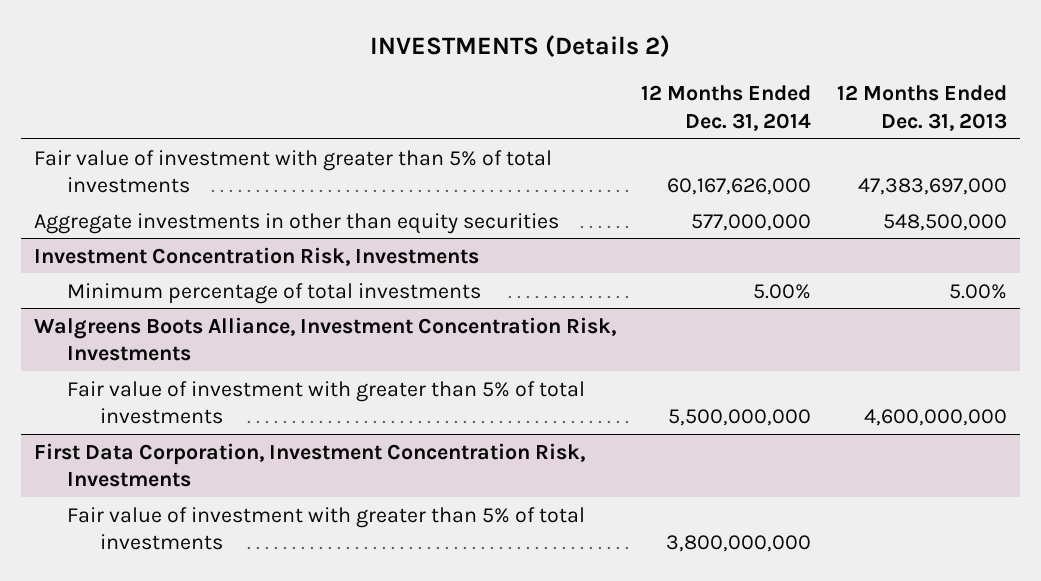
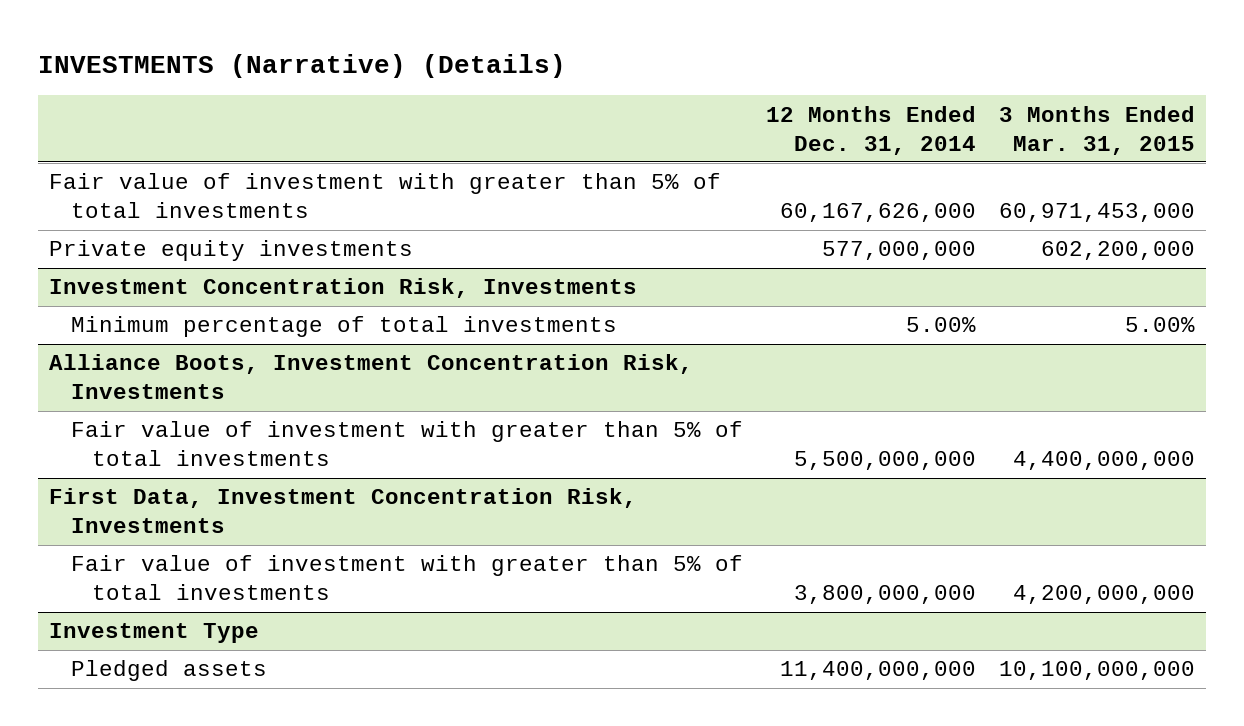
- INVESTMENTS (Details 2)
+ INVESTMENTS (Narrative) (Details)
- | 12 Months Ended Dec. 31, 2014 | 12 Months Ended Dec. 31, 2013
+ | 12 Months Ended Dec. 31, 2014 | 3 Months Ended Mar. 31, 2015
- Aggregate investments in other than equity securities | 577,000,000 | 548,500,000
+ Private equity investments | 577,000,000 | 602,200,000
- Walgreens Boots Alliance, Investment Concentration Risk, Investments
+ Alliance Boots, Investment Concentration Risk, Investments
- First Data Corporation, Investment Concentration Risk, Investments
+ First Data, Investment Concentration Risk, Investments
+ Investment Type
+ Pledged assets | 11,400,000,000 | 10,100,000,000

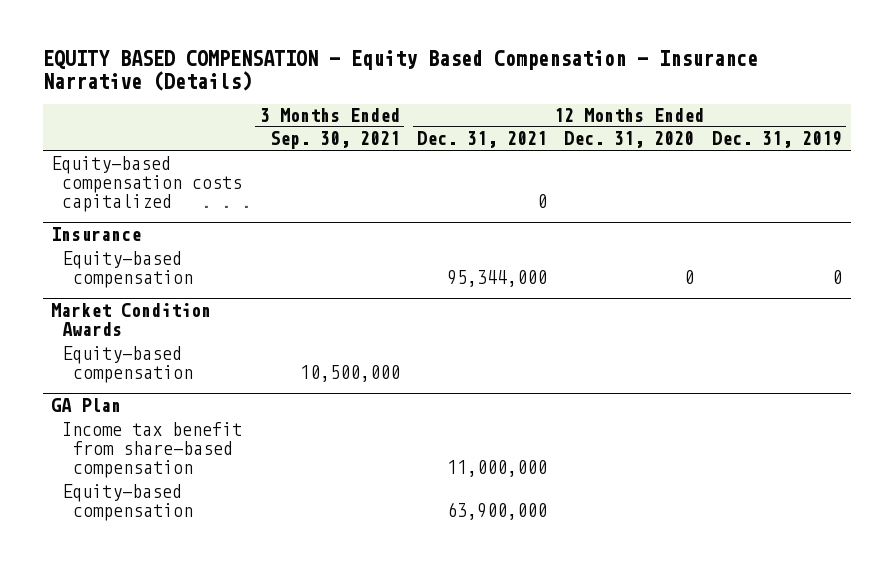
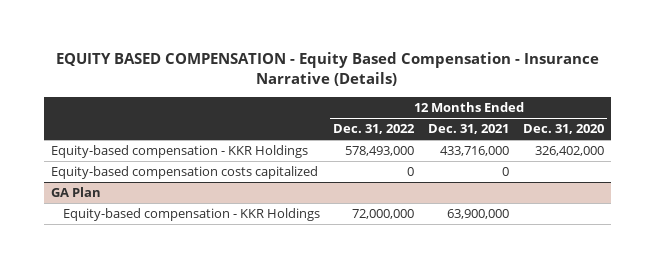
- | 3 Months Ended Sep. 30, 2021 | 12 Months Ended Dec. 31, 2021 | 12 Months Ended Dec. 31, 2020 | 12 Months Ended Dec. 31, 2019
+ | 12 Months Ended Dec. 31, 2022 | 12 Months Ended Dec. 31, 2021 | 12 Months Ended Dec. 31, 2020
+ Equity-based compensation - KKR Holdings | 578,493,000 | 433,716,000 | 326,402,000
- Insurance
- Equity-based compensation | | 95,344,000 | 0 | 0
- Market Condition Awards
- Equity-based compensation | 10,500,000 | | |
@ GA Plan
- Income tax benefit from share-based compensation | | 11,000,000 | |
- Equity-based compensation | | 63,900,000 | |
+ Equity-based compensation - KKR Holdings | 72,000,000 | 63,900,000 |

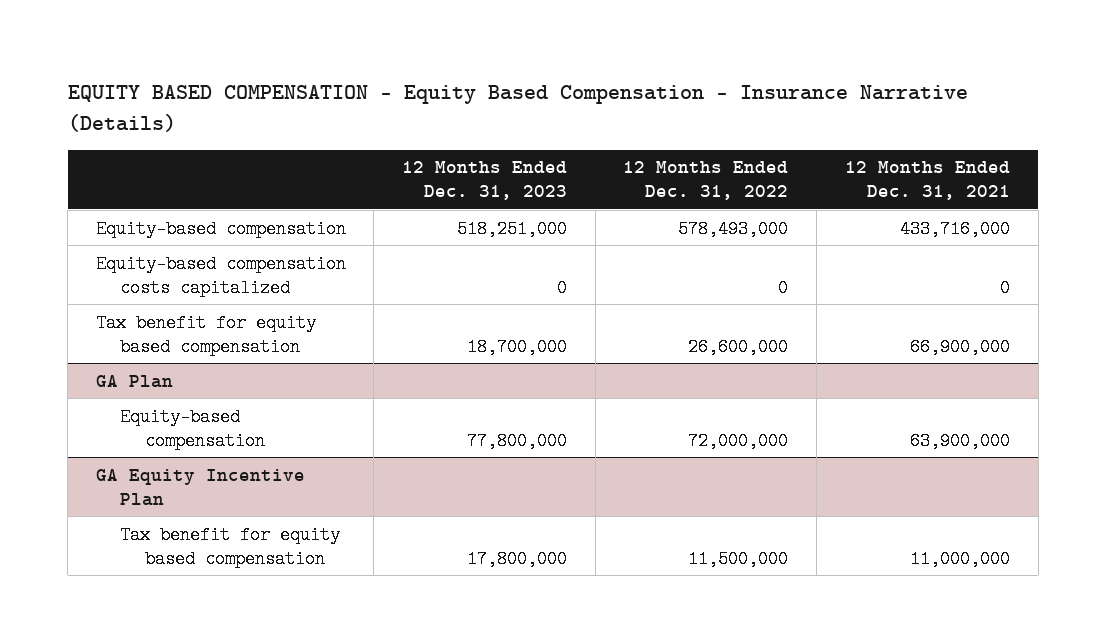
- | 12 Months Ended Dec. 31, 2022 | 12 Months Ended Dec. 31, 2021 | 12 Months Ended Dec. 31, 2020
+ | 12 Months Ended Dec. 31, 2023 | 12 Months Ended Dec. 31, 2022 | 12 Months Ended Dec. 31, 2021
- Equity-based compensation - KKR Holdings | 578,493,000 | 433,716,000 | 326,402,000
+ Equity-based compensation | 518,251,000 | 578,493,000 | 433,716,000
+ Tax benefit for equity based compensation | 18,700,000 | 26,600,000 | 66,900,000
@ GA Plan
- Equity-based compensation - KKR Holdings | 72,000,000 | 63,900,000 |
+ Equity-based compensation | 77,800,000 | 72,000,000 | 63,900,000
+ GA Equity Incentive Plan
+ Tax benefit for equity based compensation | 17,800,000 | 11,500,000 | 11,000,000

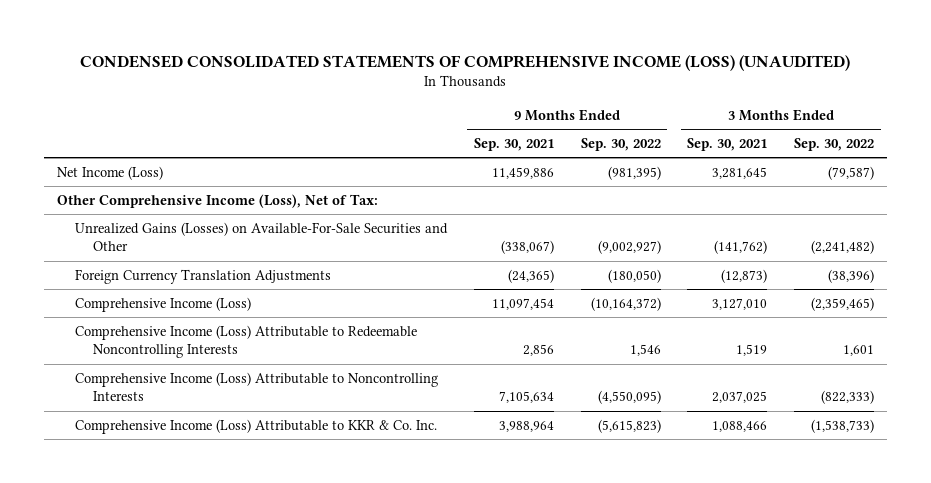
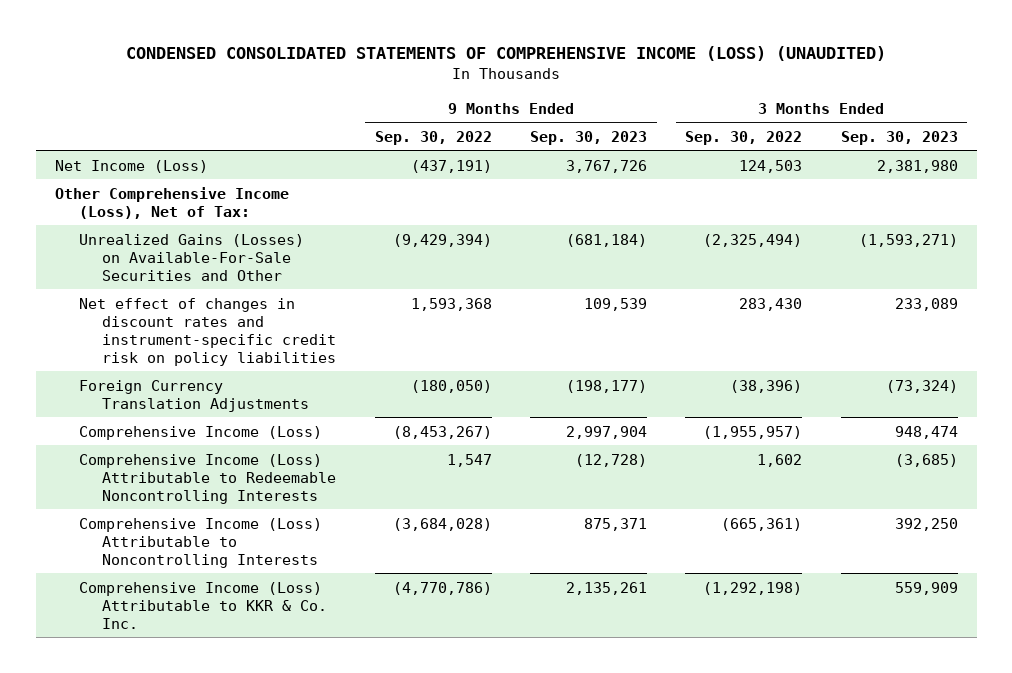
- | 9 Months Ended Sep. 30, 2021 | 9 Months Ended Sep. 30, 2022 | 3 Months Ended Sep. 30, 2021 | 3 Months Ended Sep. 30, 2022
+ | 9 Months Ended Sep. 30, 2022 | 9 Months Ended Sep. 30, 2023 | 3 Months Ended Sep. 30, 2022 | 3 Months Ended Sep. 30, 2023
- Net Income (Loss) | 11,459,886 | (981,395) | 3,281,645 | (79,587)
+ Net Income (Loss) | (437,191) | 3,767,726 | 124,503 | 2,381,980
- Unrealized Gains (Losses) on Available-For-Sale Securities and Other | (338,067) | (9,002,927) | (141,762) | (2,241,482)
+ Unrealized Gains (Losses) on Available-For-Sale Securities and Other | (9,429,394) | (681,184) | (2,325,494) | (1,593,271)
+ Net effect of changes in discount rates and instrument-specific credit risk on policy liabilities | 1,593,368 | 109,539 | 283,430 | 233,089
- Comprehensive Income (Loss) | 11,097,454 | (10,164,372) | 3,127,010 | (2,359,465)
- Comprehensive Income (Loss) Attributable to Redeemable Noncontrolling Interests | 2,856 | 1,546 | 1,519 | 1,601
- Comprehensive Income (Loss) Attributable to Noncontrolling Interests | 7,105,634 | (4,550,095) | 2,037,025 | (822,333)
- Comprehensive Income (Loss) Attributable to KKR & Co. Inc. | 3,988,964 | (5,615,823) | 1,088,466 | (1,538,733)
+ Comprehensive Income (Loss) | (8,453,267) | 2,997,904 | (1,955,957) | 948,474
+ Comprehensive Income (Loss) Attributable to Redeemable Noncontrolling Interests | 1,547 | (12,728) | 1,602 | (3,685)
+ Comprehensive Income (Loss) Attributable to Noncontrolling Interests | (3,684,028) | 875,371 | (665,361) | 392,250
+ Comprehensive Income (Loss) Attributable to KKR & Co. Inc. | (4,770,786) | 2,135,261 | (1,292,198) | 559,909

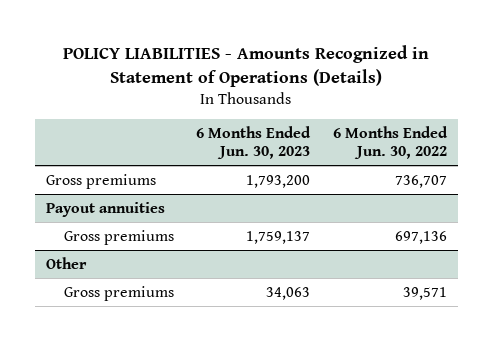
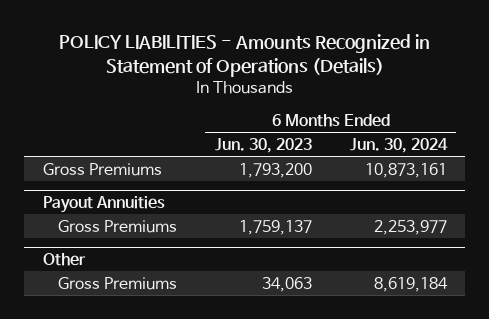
- | 6 Months Ended Jun. 30, 2023 | 6 Months Ended Jun. 30, 2022
+ | 6 Months Ended Jun. 30, 2023 | 6 Months Ended Jun. 30, 2024
- Gross premiums | 1,793,200 | 736,707
- Payout annuities
- Gross premiums | 1,759,137 | 697,136
+ Gross Premiums | 1,793,200 | 10,873,161
+ Payout Annuities
+ Gross Premiums | 1,759,137 | 2,253,977
@ Other
- Gross premiums | 34,063 | 39,571
+ Gross Premiums | 34,063 | 8,619,184

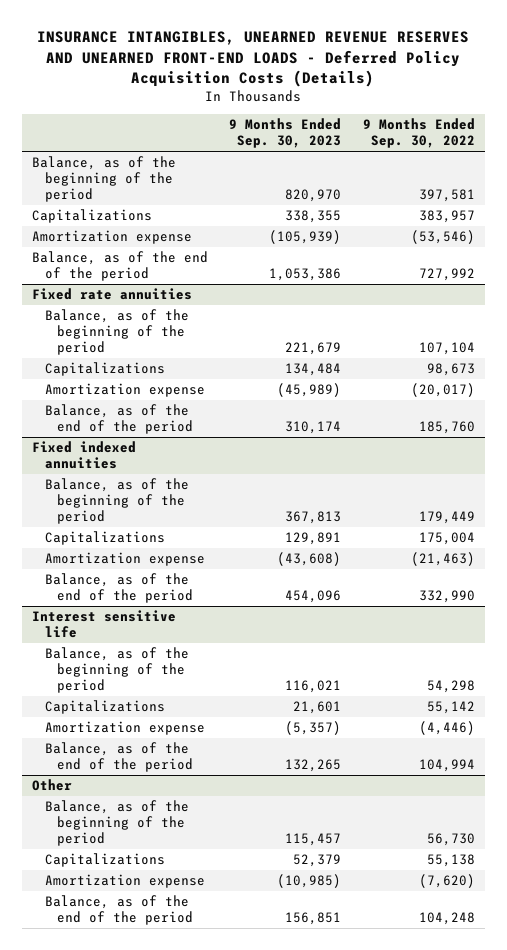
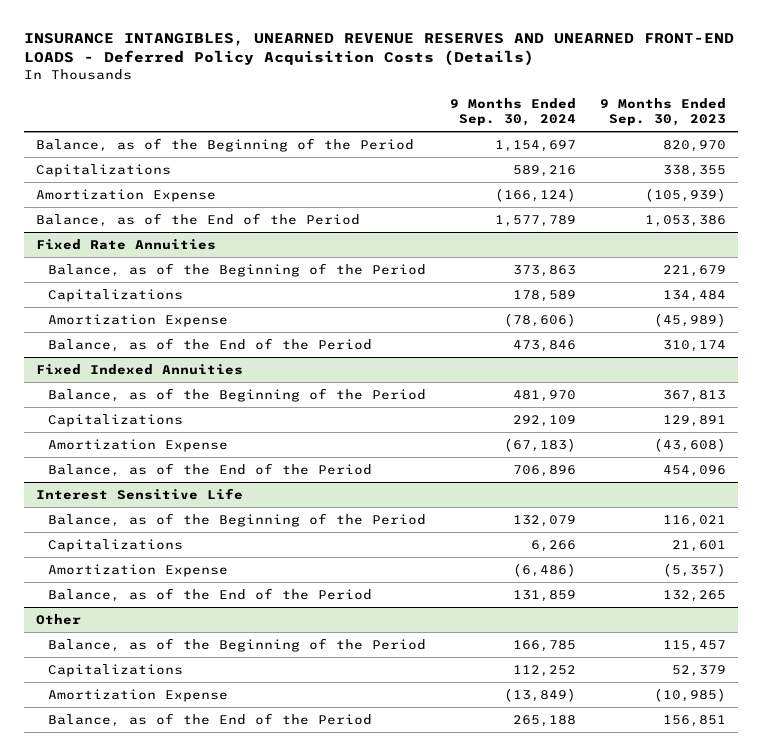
- | 9 Months Ended Sep. 30, 2023 | 9 Months Ended Sep. 30, 2022
+ | 9 Months Ended Sep. 30, 2024 | 9 Months Ended Sep. 30, 2023
- Balance, as of the beginning of the period | 820,970 | 397,581
+ Balance, as of the Beginning of the Period | 1,154,697 | 820,970
- Amortization expense | (105,939) | (53,546)
- Balance, as of the end of the period | 1,053,386 | 727,992
- Fixed rate annuities
- Balance, as of the beginning of the period | 221,679 | 107,104
+ Amortization Expense | (166,124) | (105,939)
+ Balance, as of the End of the Period | 1,577,789 | 1,053,386
+ Fixed Rate Annuities
+ Balance, as of the Beginning of the Period | 373,863 | 221,679
- Amortization expense | (45,989) | (20,017)
- Balance, as of the end of the period | 310,174 | 185,760
- Fixed indexed annuities
- Balance, as of the beginning of the period | 367,813 | 179,449
+ Amortization Expense | (78,606) | (45,989)
+ Balance, as of the End of the Period | 473,846 | 310,174
+ Fixed Indexed Annuities
+ Balance, as of the Beginning of the Period | 481,970 | 367,813
- Amortization expense | (43,608) | (21,463)
- Balance, as of the end of the period | 454,096 | 332,990
- Interest sensitive life
- Balance, as of the beginning of the period | 116,021 | 54,298
+ Amortization Expense | (67,183) | (43,608)
+ Balance, as of the End of the Period | 706,896 | 454,096
+ Interest Sensitive Life
+ Balance, as of the Beginning of the Period | 132,079 | 116,021
- Amortization expense | (5,357) | (4,446)
- Balance, as of the end of the period | 132,265 | 104,994
+ Amortization Expense | (6,486) | (5,357)
+ Balance, as of the End of the Period | 131,859 | 132,265
@ Other
- Balance, as of the beginning of the period | 115,457 | 56,730
+ Balance, as of the Beginning of the Period | 166,785 | 115,457
- Amortization expense | (10,985) | (7,620)
- Balance, as of the end of the period | 156,851 | 104,248
+ Amortization Expense | (13,849) | (10,985)
+ Balance, as of the End of the Period | 265,188 | 156,851

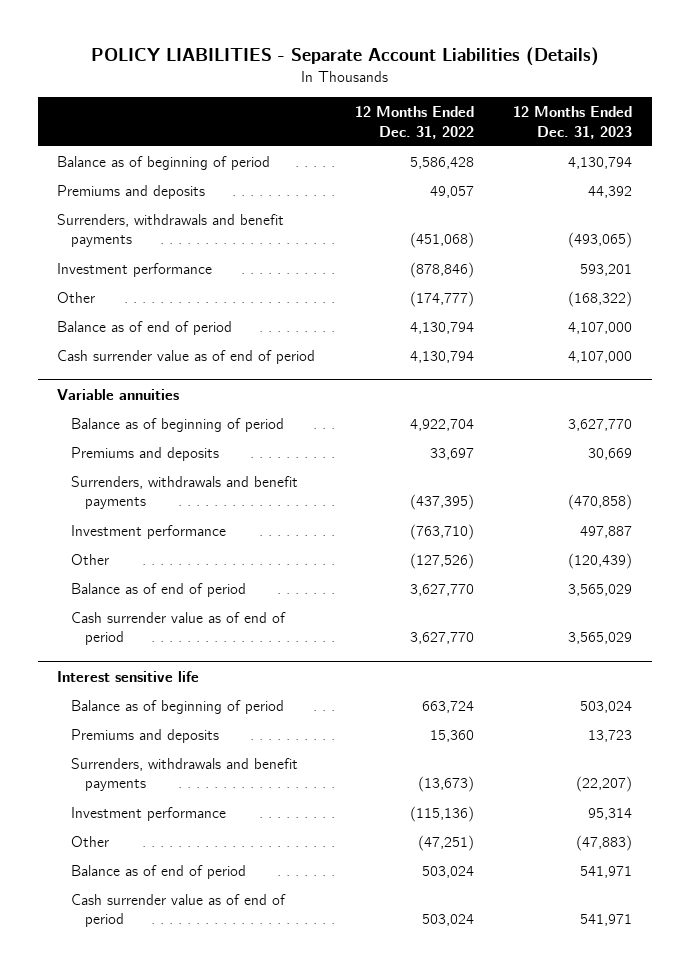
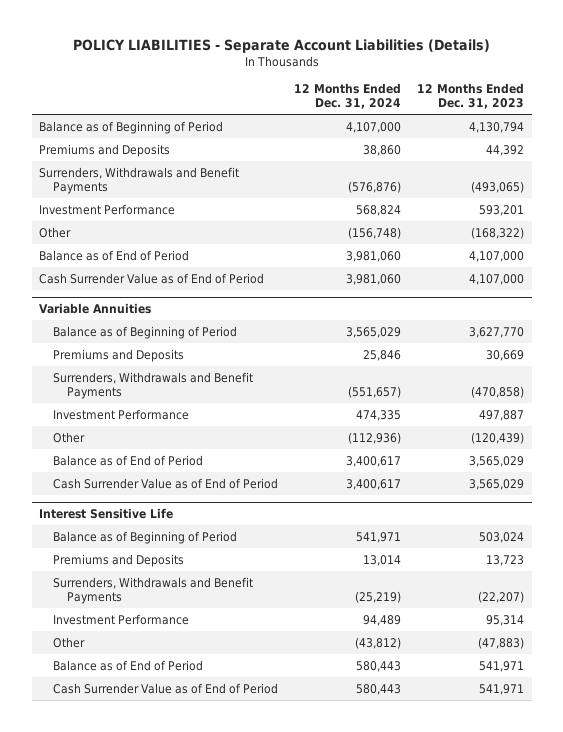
- | 12 Months Ended Dec. 31, 2022 | 12 Months Ended Dec. 31, 2023
+ | 12 Months Ended Dec. 31, 2024 | 12 Months Ended Dec. 31, 2023
- Balance as of beginning of period | 5,586,428 | 4,130,794
- Premiums and deposits | 49,057 | 44,392
- Surrenders, withdrawals and benefit payments | (451,068) | (493,065)
- Investment performance | (878,846) | 593,201
+ Balance as of Beginning of Period | 4,107,000 | 4,130,794
+ Premiums and Deposits | 38,860 | 44,392
+ Surrenders, Withdrawals and Benefit Payments | (576,876) | (493,065)
+ Investment Performance | 568,824 | 593,201
- Balance as of end of period | 4,130,794 | 4,107,000
- Cash surrender value as of end of period | 4,130,794 | 4,107,000
- Variable annuities
- Balance as of beginning of period | 4,922,704 | 3,627,770
- Premiums and deposits | 33,697 | 30,669
- Surrenders, withdrawals and benefit payments | (437,395) | (470,858)
- Investment performance | (763,710) | 497,887
+ Balance as of End of Period | 3,981,060 | 4,107,000
+ Cash Surrender Value as of End of Period | 3,981,060 | 4,107,000
+ Variable Annuities
+ Balance as of Beginning of Period | 3,565,029 | 3,627,770
+ Premiums and Deposits | 25,846 | 30,669
+ Surrenders, Withdrawals and Benefit Payments | (551,657) | (470,858)
+ Investment Performance | 474,335 | 497,887
- Balance as of end of period | 3,627,770 | 3,565,029
- Cash surrender value as of end of period | 3,627,770 | 3,565,029
- Interest sensitive life
- Balance as of beginning of period | 663,724 | 503,024
- Premiums and deposits | 15,360 | 13,723
- Surrenders, withdrawals and benefit payments | (13,673) | (22,207)
- Investment performance | (115,136) | 95,314
+ Balance as of End of Period | 3,400,617 | 3,565,029
+ Cash Surrender Value as of End of Period | 3,400,617 | 3,565,029
+ Interest Sensitive Life
+ Balance as of Beginning of Period | 541,971 | 503,024
+ Premiums and Deposits | 13,014 | 13,723
+ Surrenders, Withdrawals and Benefit Payments | (25,219) | (22,207)
+ Investment Performance | 94,489 | 95,314
- Balance as of end of period | 503,024 | 541,971
- Cash surrender value as of end of period | 503,024 | 541,971
+ Balance as of End of Period | 580,443 | 541,971
+ Cash Surrender Value as of End of Period | 580,443 | 541,971

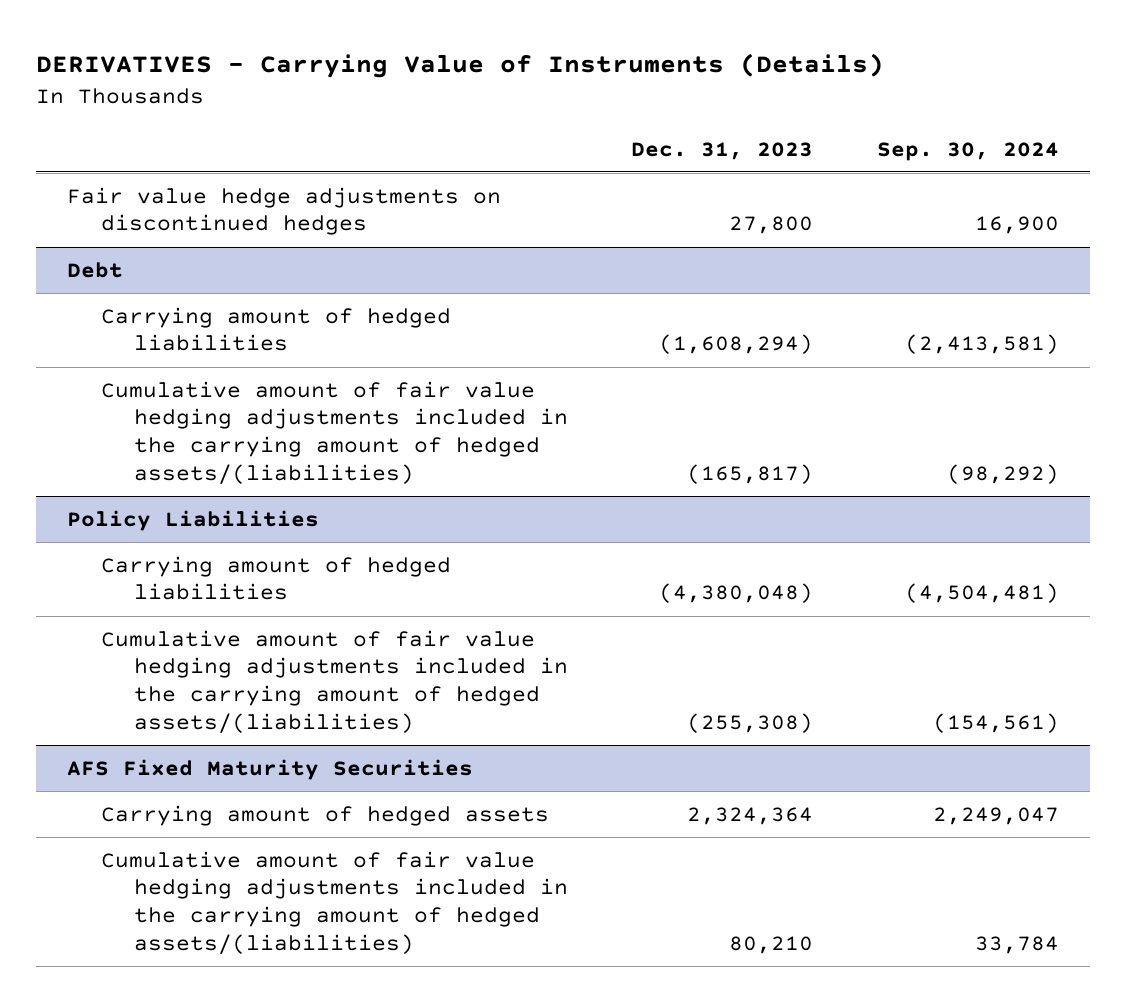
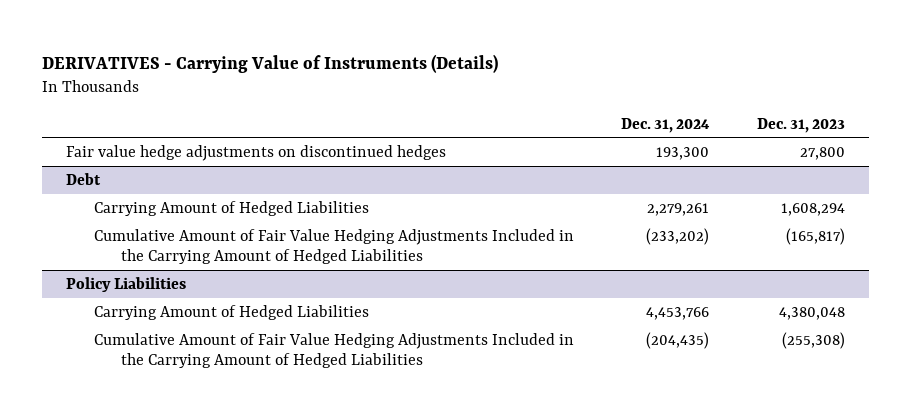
- | Dec. 31, 2023 | Sep. 30, 2024
+ | Dec. 31, 2024 | Dec. 31, 2023
@ Debt
- Carrying amount of hedged liabilities | (1,608,294) | (2,413,581)
- Cumulative amount of fair value hedging adjustments included in the carrying amount of hedged assets/(liabilities) | (165,817) | (98,292)
+ Carrying Amount of Hedged Liabilities | 2,279,261 | 1,608,294
+ Cumulative Amount of Fair Value Hedging Adjustments Included in the Carrying Amount of Hedged Liabilities | (233,202) | (165,817)
@ Policy Liabilities
- Carrying amount of hedged liabilities | (4,380,048) | (4,504,481)
- Cumulative amount of fair value hedging adjustments included in the carrying amount of hedged assets/(liabilities) | (255,308) | (154,561)
- AFS Fixed Maturity Securities
- Carrying amount of hedged assets | 2,324,364 | 2,249,047
- Cumulative amount of fair value hedging adjustments included in the carrying amount of hedged assets/(liabilities) | 80,210 | 33,784
@ Policy Liabilities
+ Carrying Amount of Hedged Liabilities | 4,453,766 | 4,380,048
+ Cumulative Amount of Fair Value Hedging Adjustments Included in the Carrying Amount of Hedged Liabilities | (204,435) | (255,308)

